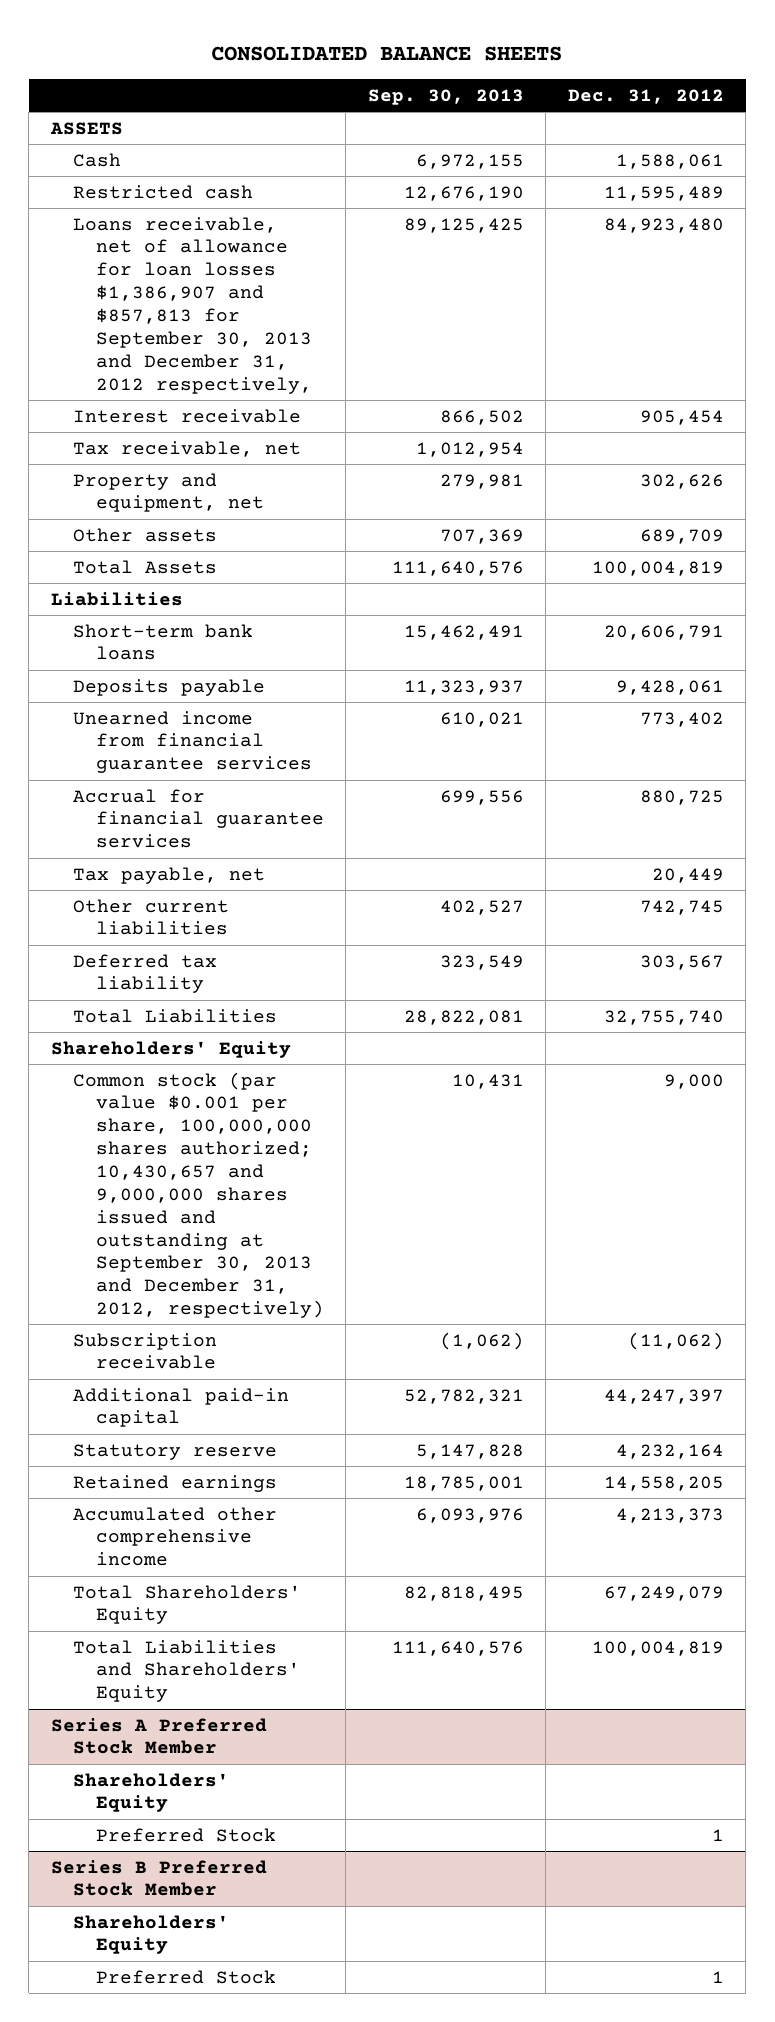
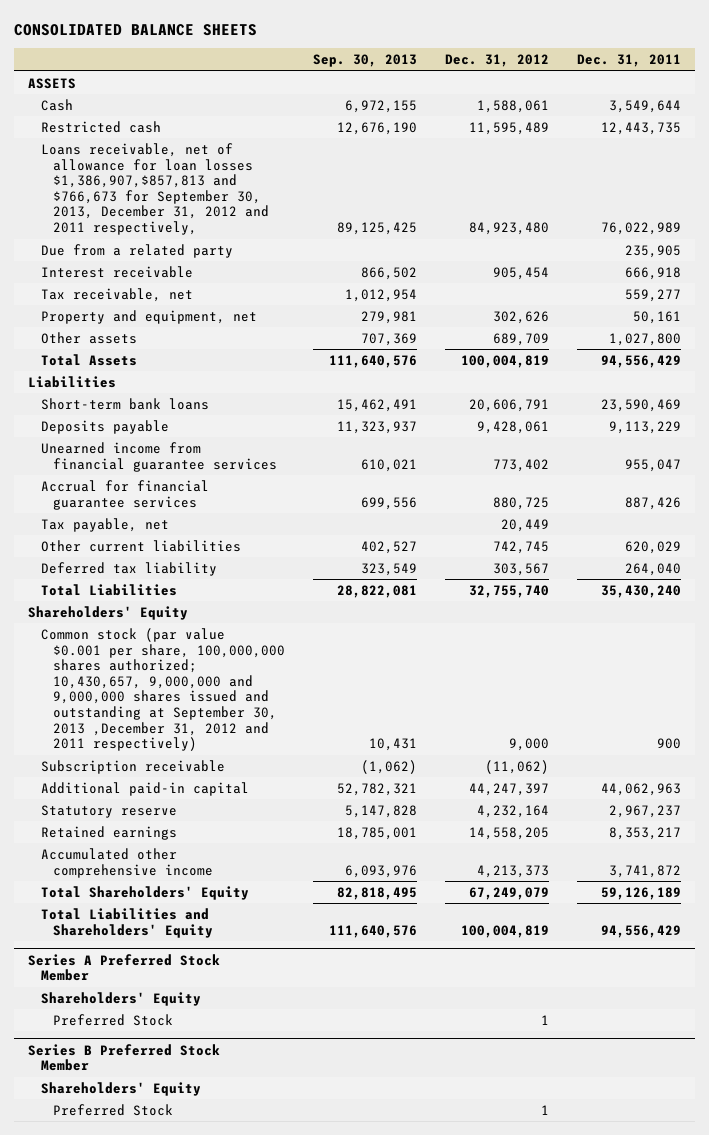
- | Sep. 30, 2013 | Dec. 31, 2012
+ | Sep. 30, 2013 | Dec. 31, 2012 | Dec. 31, 2011
- Loans receivable, net of allowance for loan losses $1,386,907 and $857,813 for September 30, 2013 and December 31, 2012 respectively, | 89,125,425 | 84,923,480
+ Loans receivable, net of allowance for loan losses $1,386,907,$857,813 and $766,673 for September 30, 2013, December 31, 2012 and 2011 respectively, | 89,125,425 | 84,923,480 | 76,022,989
+ Due from a related party | | | 235,905
- Common stock (par value $0.001 per share, 100,000,000 shares authorized; 10,430,657 and 9,000,000 shares issued and outstanding at September 30, 2013 and December 31, 2012, respectively) | 10,431 | 9,000
+ Common stock (par value $0.001 per share, 100,000,000 shares authorized; 10,430,657, 9,000,000 and 9,000,000 shares issued and outstanding at September 30, 2013 ,December 31, 2012 and 2011 respectively) | 10,431 | 9,000 | 900

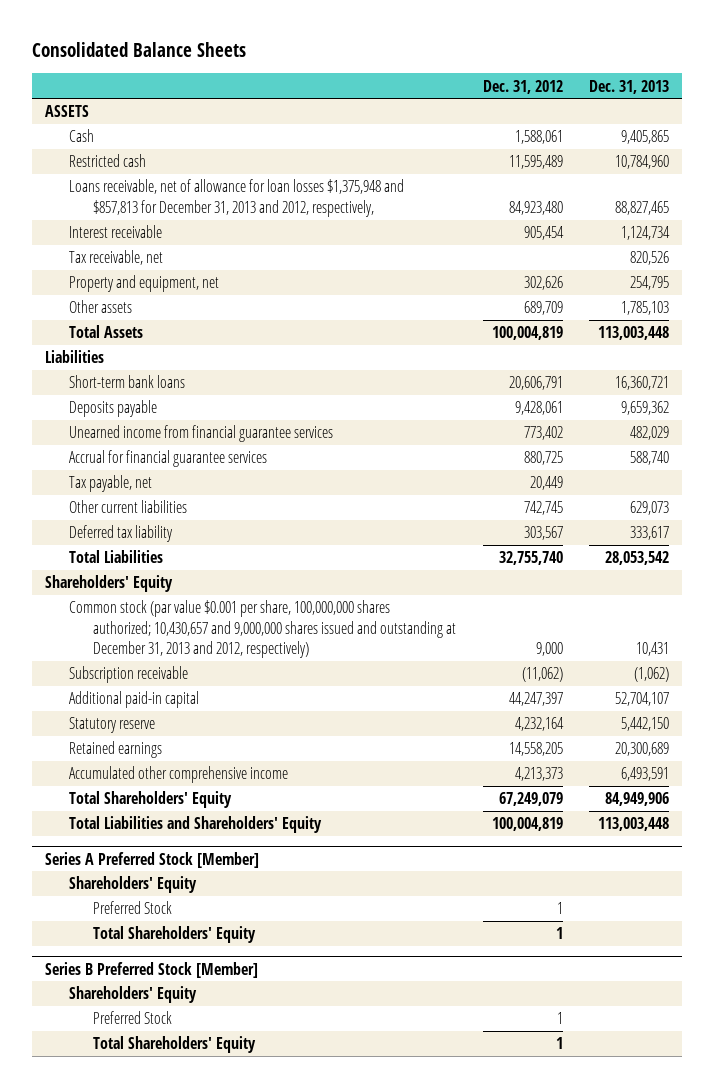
- CONSOLIDATED BALANCE SHEETS
+ Consolidated Balance Sheets
- | Sep. 30, 2013 | Dec. 31, 2012 | Dec. 31, 2011
+ | Dec. 31, 2012 | Dec. 31, 2013
- Loans receivable, net of allowance for loan losses $1,386,907,$857,813 and $766,673 for September 30, 2013, December 31, 2012 and 2011 respectively, | 89,125,425 | 84,923,480 | 76,022,989
- Due from a related party | | | 235,905
+ Loans receivable, net of allowance for loan losses $1,375,948 and $857,813 for December 31, 2013 and 2012, respectively, | 84,923,480 | 88,827,465
- Common stock (par value $0.001 per share, 100,000,000 shares authorized; 10,430,657, 9,000,000 and 9,000,000 shares issued and outstanding at September 30, 2013 ,December 31, 2012 and 2011 respectively) | 10,431 | 9,000 | 900
+ Common stock (par value $0.001 per share, 100,000,000 shares authorized; 10,430,657 and 9,000,000 shares issued and outstanding at December 31, 2013 and 2012, respectively) | 9,000 | 10,431
- Series A Preferred Stock Member
+ Series A Preferred Stock [Member]
- Series B Preferred Stock Member
+ Total Shareholders' Equity | 1 |
+ Series B Preferred Stock [Member]
+ Total Shareholders' Equity | 1 |

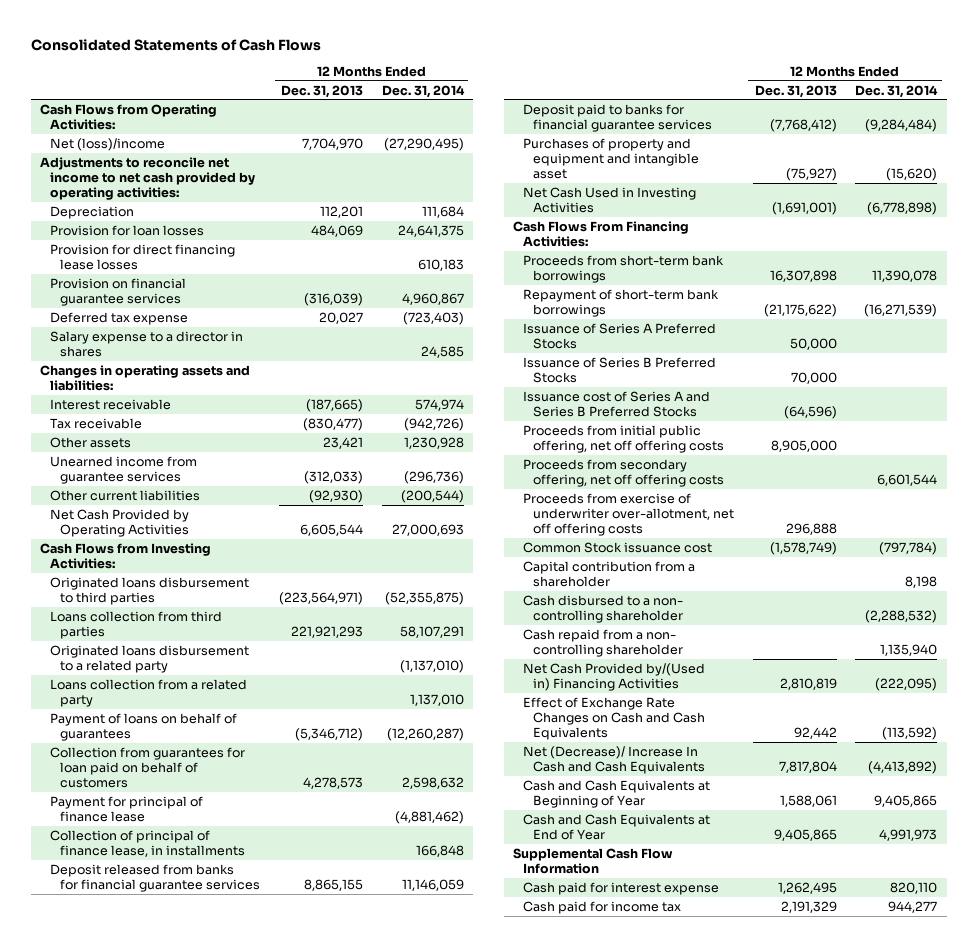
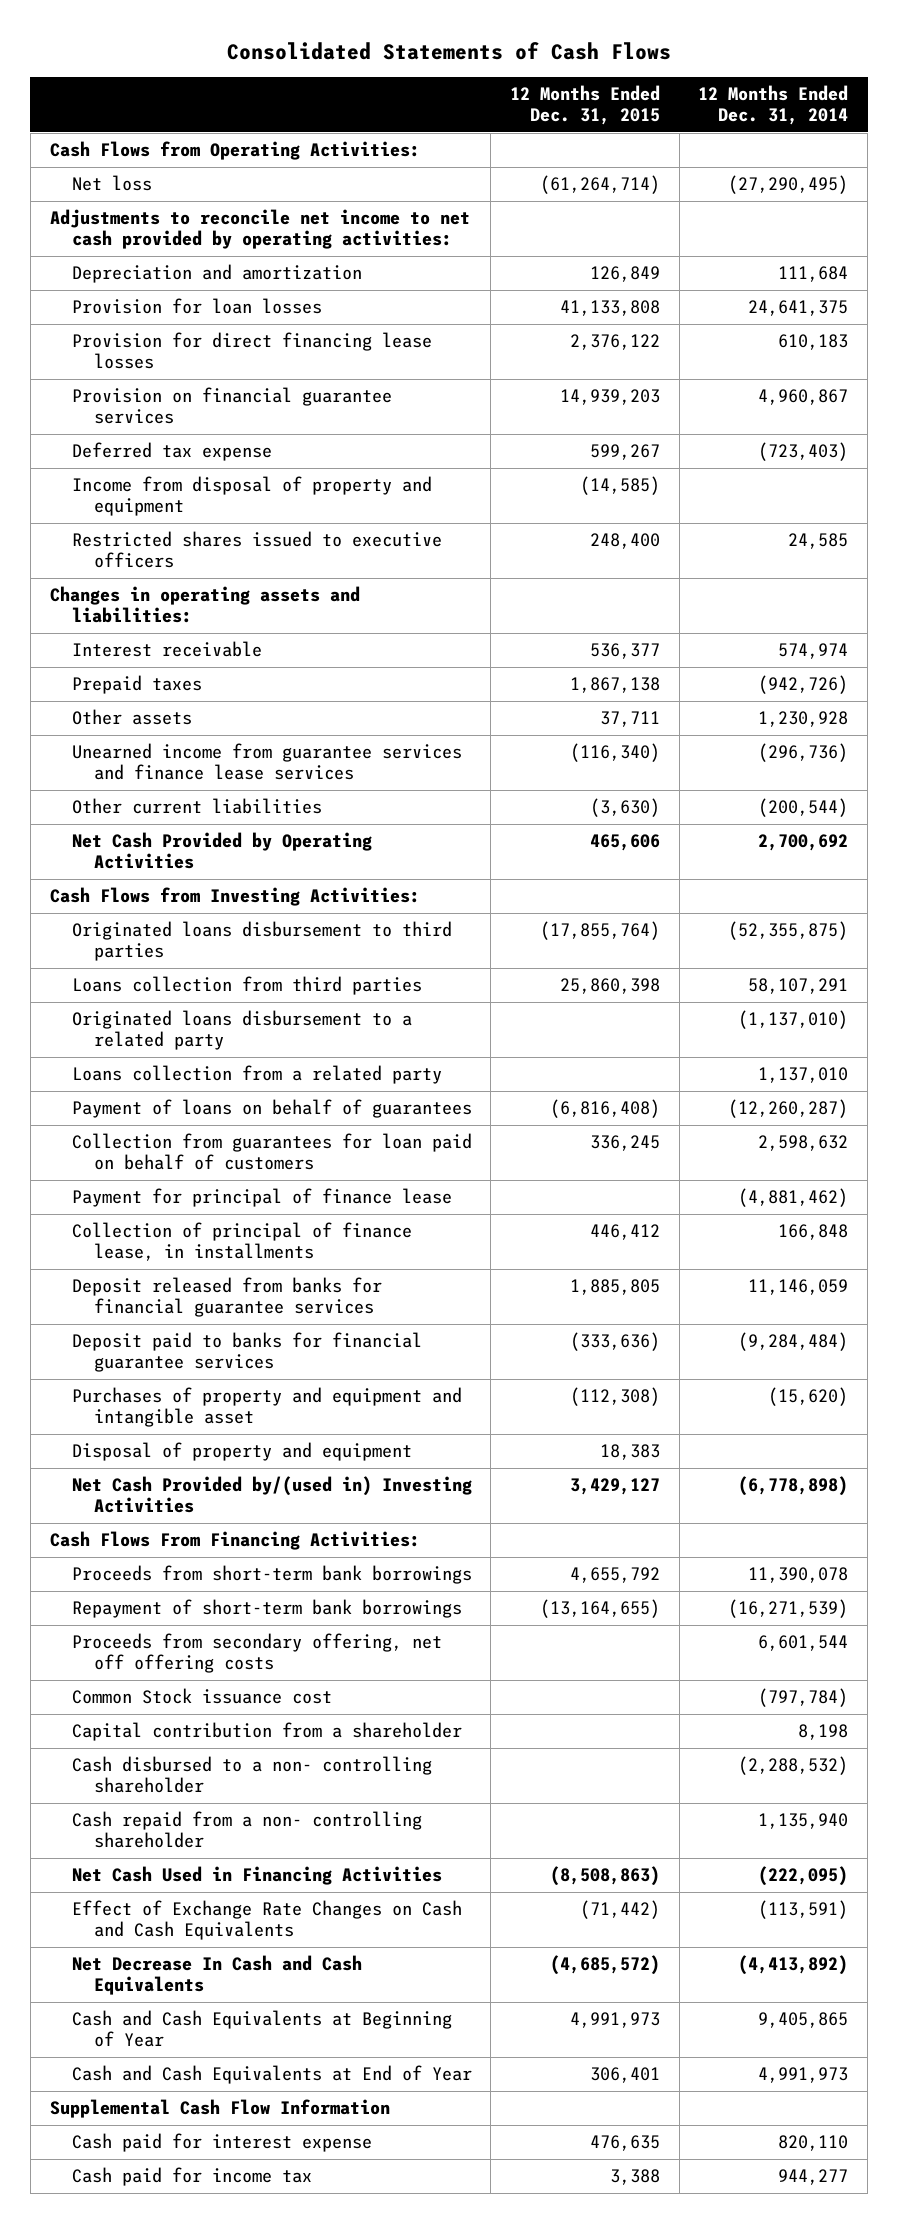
- | 12 Months Ended Dec. 31, 2013 | 12 Months Ended Dec. 31, 2014
+ | 12 Months Ended Dec. 31, 2015 | 12 Months Ended Dec. 31, 2014
- Net (loss)/income | 7,704,970 | (27,290,495)
+ Net loss | (61,264,714) | (27,290,495)
- Depreciation | 112,201 | 111,684
+ Depreciation and amortization | 126,849 | 111,684
- Salary expense to a director in shares | | 24,585
+ Income from disposal of property and equipment | (14,585) |
+ Restricted shares issued to executive officers | 248,400 | 24,585
- Tax receivable | (830,477) | (942,726)
+ Prepaid taxes | 1,867,138 | (942,726)
- Unearned income from guarantee services | (312,033) | (296,736)
+ Unearned income from guarantee services and finance lease services | (116,340) | (296,736)
- Net Cash Provided by Operating Activities | 6,605,544 | 27,000,693
+ Net Cash Provided by Operating Activities | 465,606 | 2,700,692
- Net Cash Used in Investing Activities | (1,691,001) | (6,778,898)
+ Disposal of property and equipment | 18,383 |
+ Net Cash Provided by/(used in) Investing Activities | 3,429,127 | (6,778,898)
- Issuance of Series A Preferred Stocks | 50,000 |
- Issuance of Series B Preferred Stocks | 70,000 |
- Issuance cost of Series A and Series B Preferred Stocks | (64,596) |
- Proceeds from initial public offering, net off offering costs | 8,905,000 |
- Proceeds from exercise of underwriter over-allotment, net off offering costs | 296,888 |
- Net Cash Provided by/(Used in) Financing Activities | 2,810,819 | (222,095)
- Effect of Exchange Rate Changes on Cash and Cash Equivalents | 92,442 | (113,592)
- Net (Decrease)/ Increase In Cash and Cash Equivalents | 7,817,804 | (4,413,892)
+ Net Cash Used in Financing Activities | (8,508,863) | (222,095)
+ Effect of Exchange Rate Changes on Cash and Cash Equivalents | (71,442) | (113,591)
+ Net Decrease In Cash and Cash Equivalents | (4,685,572) | (4,413,892)

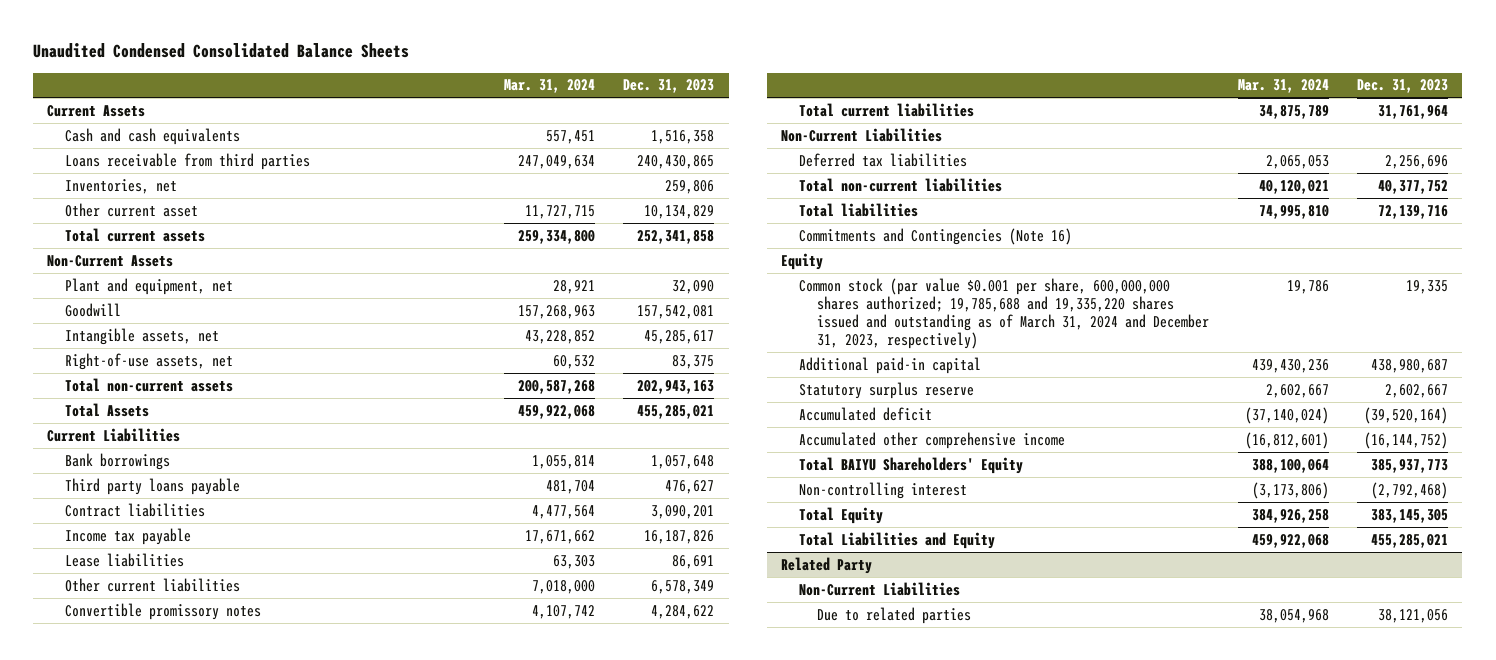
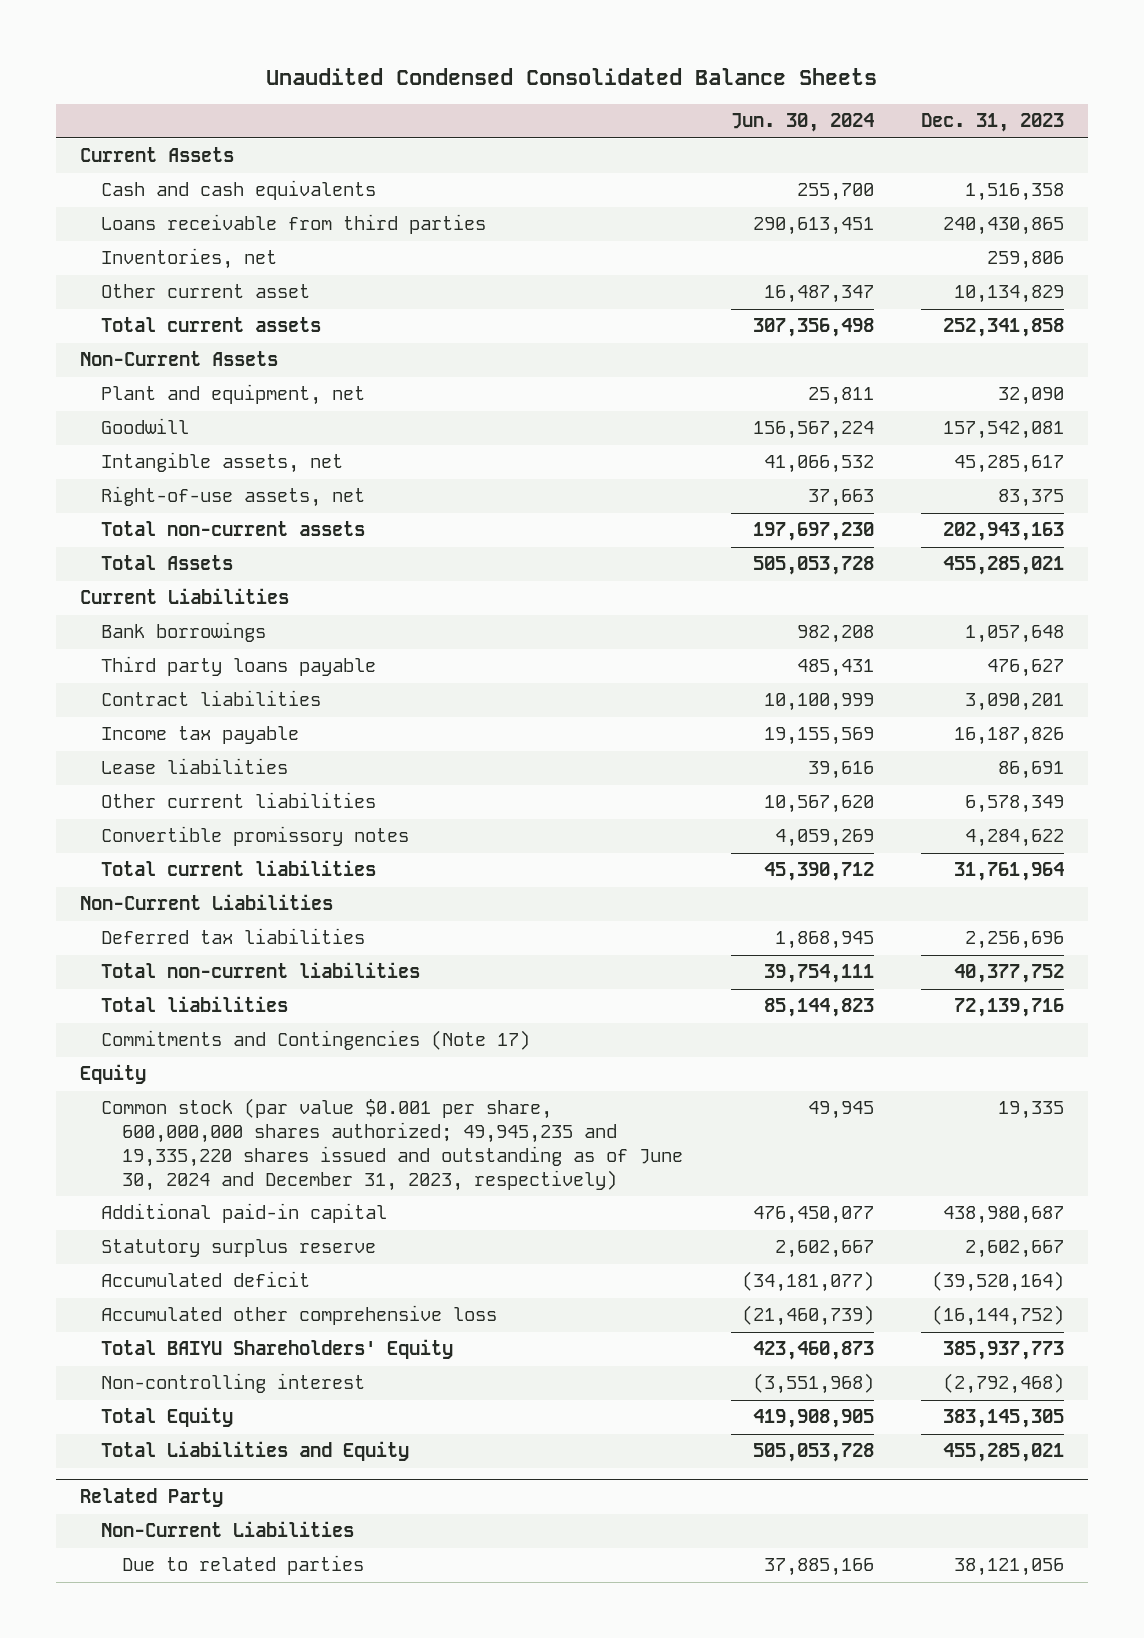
- | Mar. 31, 2024 | Dec. 31, 2023
+ | Jun. 30, 2024 | Dec. 31, 2023
- Commitments and Contingencies (Note 16)
+ Commitments and Contingencies (Note 17)
- Common stock (par value $0.001 per share, 600,000,000 shares authorized; 19,785,688 and 19,335,220 shares issued and outstanding as of March 31, 2024 and December 31, 2023, respectively) | 19,786 | 19,335
+ Common stock (par value $0.001 per share, 600,000,000 shares authorized; 49,945,235 and 19,335,220 shares issued and outstanding as of June 30, 2024 and December 31, 2023, respectively) | 49,945 | 19,335
- Accumulated other comprehensive income | (16,812,601) | (16,144,752)
+ Accumulated other comprehensive loss | (21,460,739) | (16,144,752)

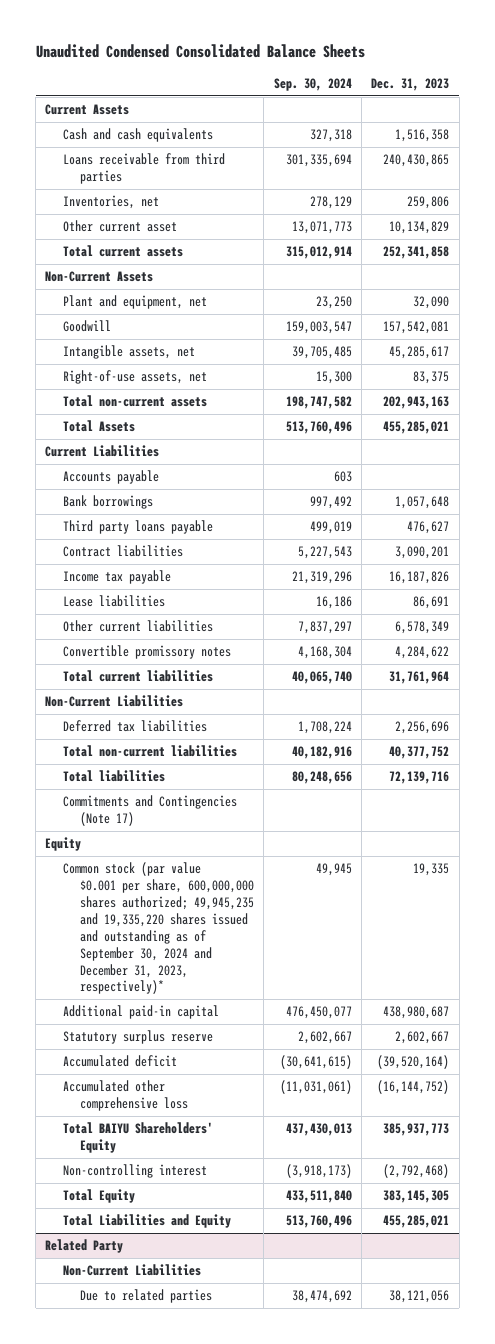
- | Jun. 30, 2024 | Dec. 31, 2023
+ | Sep. 30, 2024 | Dec. 31, 2023
+ Accounts payable | 603 |
- Common stock (par value $0.001 per share, 600,000,000 shares authorized; 49,945,235 and 19,335,220 shares issued and outstanding as of June 30, 2024 and December 31, 2023, respectively) | 49,945 | 19,335
+ Common stock (par value $0.001 per share, 600,000,000 shares authorized; 49,945,235 and 19,335,220 shares issued and outstanding as of September 30, 2024 and December 31, 2023, respectively)* | 49,945 | 19,335

